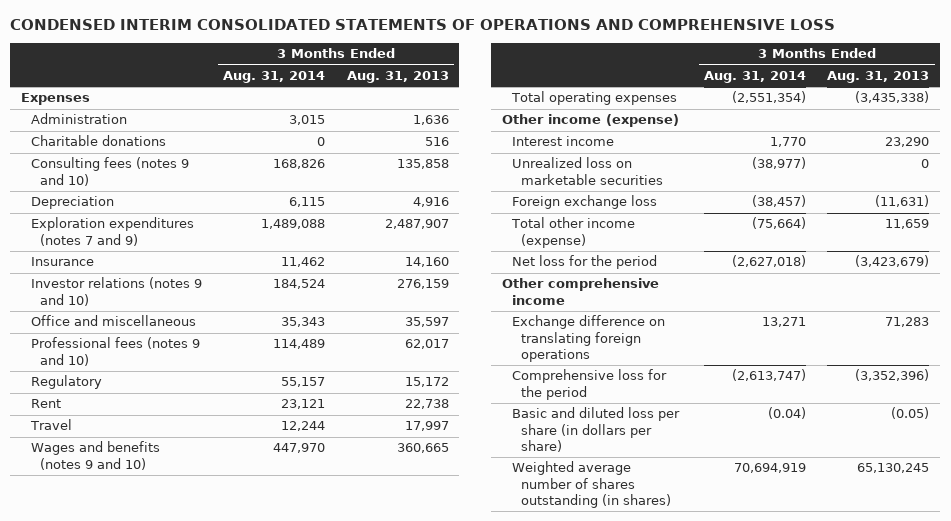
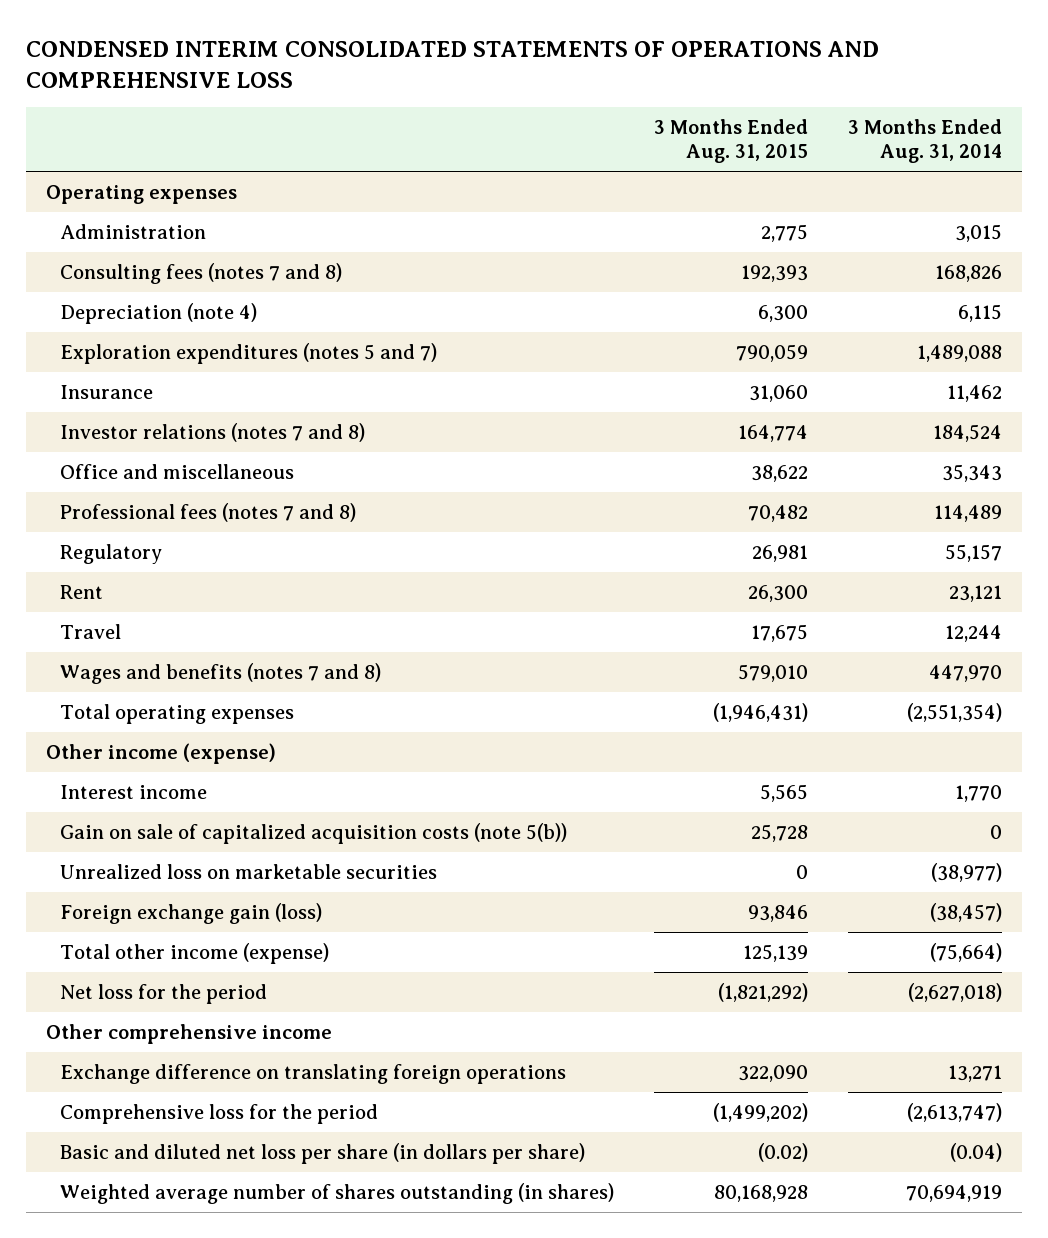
- | 3 Months Ended Aug. 31, 2014 | 3 Months Ended Aug. 31, 2013
+ | 3 Months Ended Aug. 31, 2015 | 3 Months Ended Aug. 31, 2014
- Expenses
+ Operating expenses
- Charitable donations | 0 | 516
- Consulting fees (notes 9 and 10) | 168,826 | 135,858
- Depreciation | 6,115 | 4,916
- Exploration expenditures (notes 7 and 9) | 1,489,088 | 2,487,907
+ Consulting fees (notes 7 and 8) | 192,393 | 168,826
+ Depreciation (note 4) | 6,300 | 6,115
+ Exploration expenditures (notes 5 and 7) | 790,059 | 1,489,088
- Investor relations (notes 9 and 10) | 184,524 | 276,159
+ Investor relations (notes 7 and 8) | 164,774 | 184,524
- Professional fees (notes 9 and 10) | 114,489 | 62,017
+ Professional fees (notes 7 and 8) | 70,482 | 114,489
- Wages and benefits (notes 9 and 10) | 447,970 | 360,665
+ Wages and benefits (notes 7 and 8) | 579,010 | 447,970
+ Gain on sale of capitalized acquisition costs (note 5(b)) | 25,728 | 0
- Foreign exchange loss | (38,457) | (11,631)
+ Foreign exchange gain (loss) | 93,846 | (38,457)
- Basic and diluted loss per share (in dollars per share) | (0.04) | (0.05)
+ Basic and diluted net loss per share (in dollars per share) | (0.02) | (0.04)

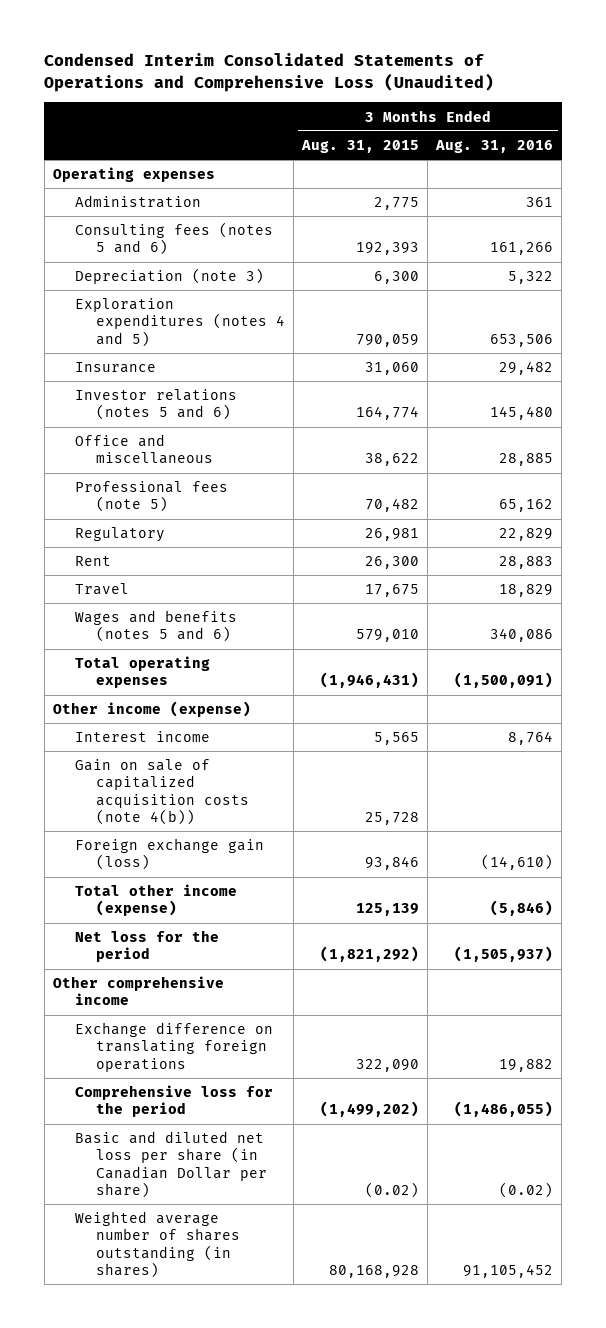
- CONDENSED INTERIM CONSOLIDATED STATEMENTS OF OPERATIONS AND COMPREHENSIVE LOSS
+ Condensed Interim Consolidated Statements of Operations and Comprehensive Loss (Unaudited)
- | 3 Months Ended Aug. 31, 2015 | 3 Months Ended Aug. 31, 2014
+ | 3 Months Ended Aug. 31, 2015 | 3 Months Ended Aug. 31, 2016
- Consulting fees (notes 7 and 8) | 192,393 | 168,826
- Depreciation (note 4) | 6,300 | 6,115
- Exploration expenditures (notes 5 and 7) | 790,059 | 1,489,088
+ Consulting fees (notes 5 and 6) | 192,393 | 161,266
+ Depreciation (note 3) | 6,300 | 5,322
+ Exploration expenditures (notes 4 and 5) | 790,059 | 653,506
- Investor relations (notes 7 and 8) | 164,774 | 184,524
+ Investor relations (notes 5 and 6) | 164,774 | 145,480
- Professional fees (notes 7 and 8) | 70,482 | 114,489
+ Professional fees (note 5) | 70,482 | 65,162
- Wages and benefits (notes 7 and 8) | 579,010 | 447,970
+ Wages and benefits (notes 5 and 6) | 579,010 | 340,086
- Gain on sale of capitalized acquisition costs (note 5(b)) | 25,728 | 0
- Unrealized loss on marketable securities | 0 | (38,977)
+ Gain on sale of capitalized acquisition costs (note 4(b)) | 25,728 |
- Basic and diluted net loss per share (in dollars per share) | (0.02) | (0.04)
+ Basic and diluted net loss per share (in Canadian Dollar per share) | (0.02) | (0.02)

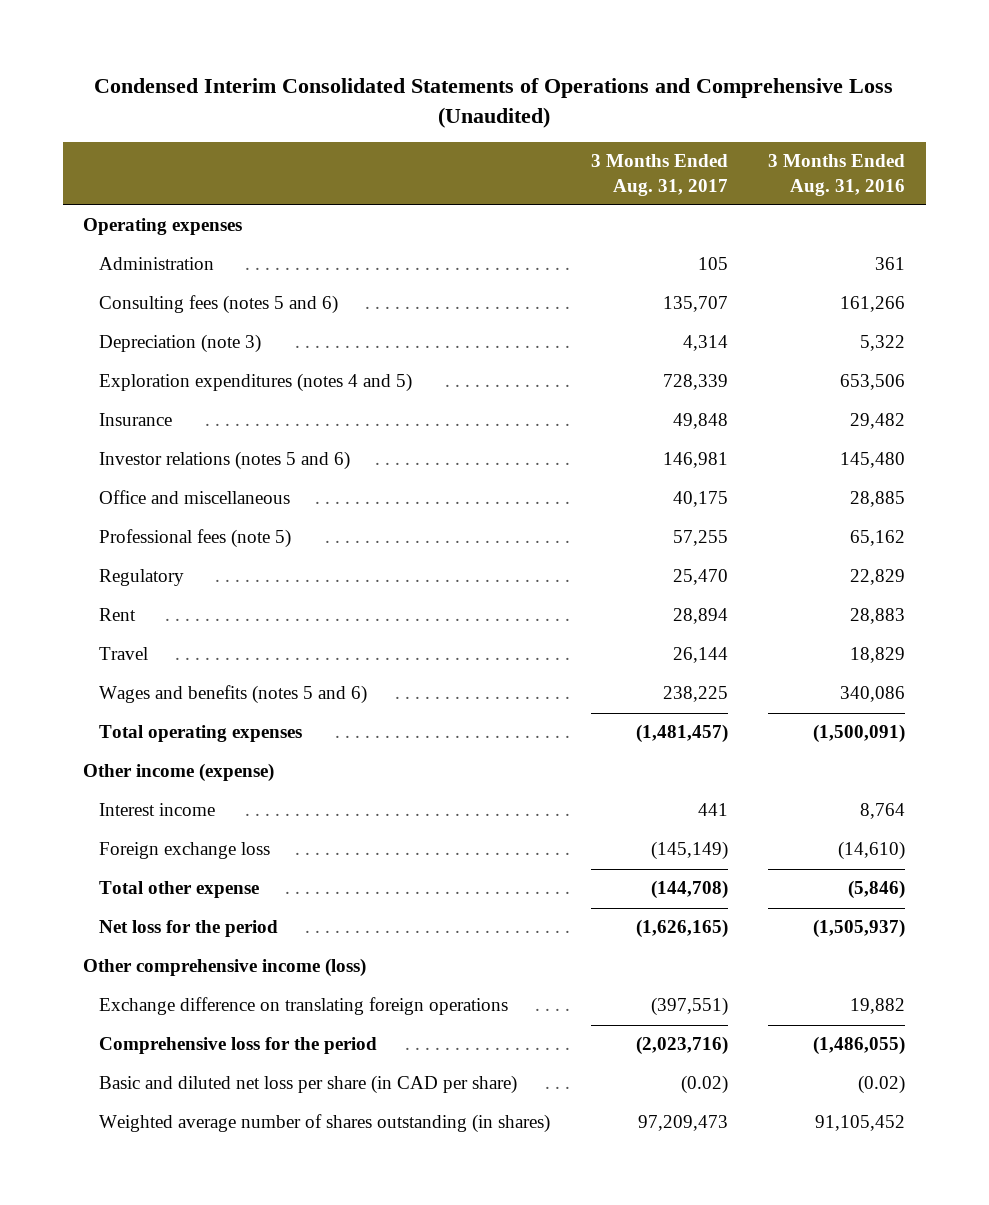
- | 3 Months Ended Aug. 31, 2015 | 3 Months Ended Aug. 31, 2016
+ | 3 Months Ended Aug. 31, 2017 | 3 Months Ended Aug. 31, 2016
- Gain on sale of capitalized acquisition costs (note 4(b)) | 25,728 |
- Foreign exchange gain (loss) | 93,846 | (14,610)
- Total other income (expense) | 125,139 | (5,846)
+ Foreign exchange loss | (145,149) | (14,610)
+ Total other expense | (144,708) | (5,846)
- Other comprehensive income
+ Other comprehensive income (loss)
- Basic and diluted net loss per share (in Canadian Dollar per share) | (0.02) | (0.02)
+ Basic and diluted net loss per share (in CAD per share) | (0.02) | (0.02)

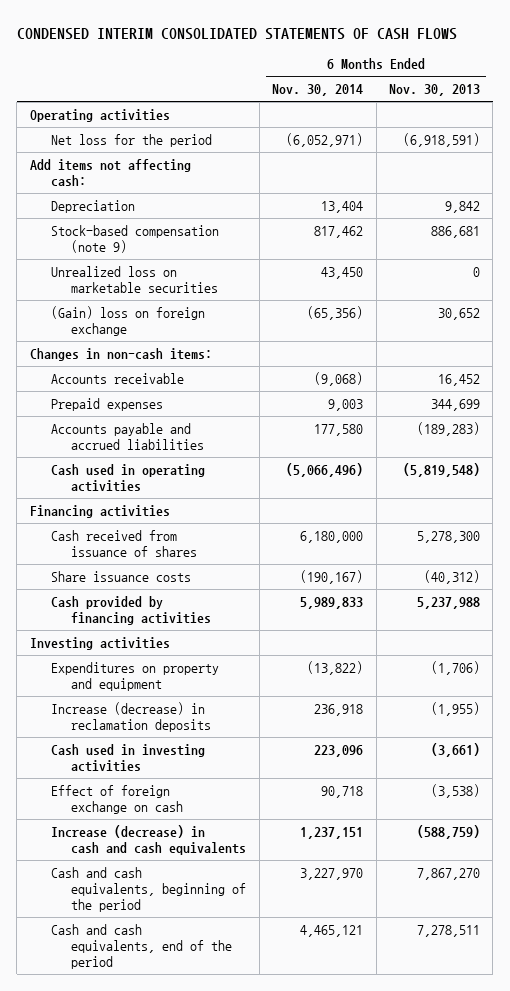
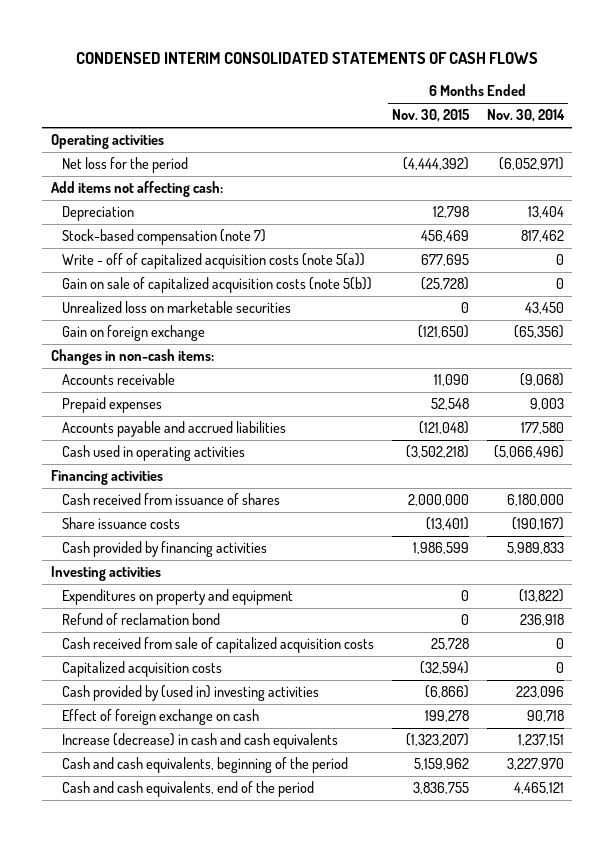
- | 6 Months Ended Nov. 30, 2014 | 6 Months Ended Nov. 30, 2013
+ | 6 Months Ended Nov. 30, 2015 | 6 Months Ended Nov. 30, 2014
- Stock-based compensation (note 9) | 817,462 | 886,681
+ Stock-based compensation (note 7) | 456,469 | 817,462
+ Write - off of capitalized acquisition costs (note 5(a)) | 677,695 | 0
+ Gain on sale of capitalized acquisition costs (note 5(b)) | (25,728) | 0
- (Gain) loss on foreign exchange | (65,356) | 30,652
+ Gain on foreign exchange | (121,650) | (65,356)
- Increase (decrease) in reclamation deposits | 236,918 | (1,955)
- Cash used in investing activities | 223,096 | (3,661)
+ Refund of reclamation bond | 0 | 236,918
+ Cash received from sale of capitalized acquisition costs | 25,728 | 0
+ Capitalized acquisition costs | (32,594) | 0
+ Cash provided by (used in) investing activities | (6,866) | 223,096

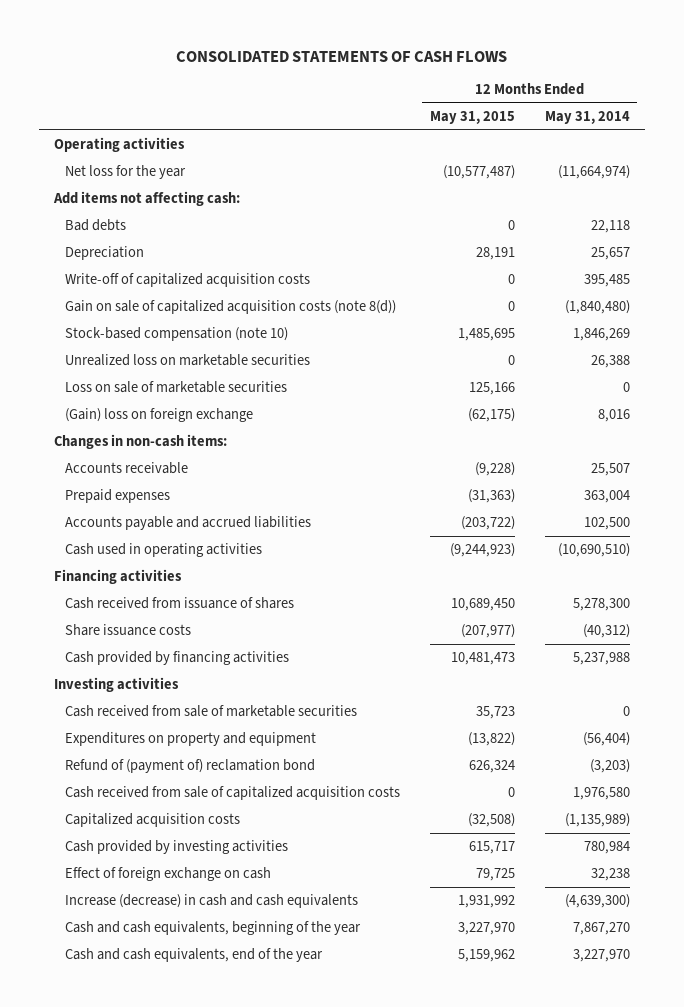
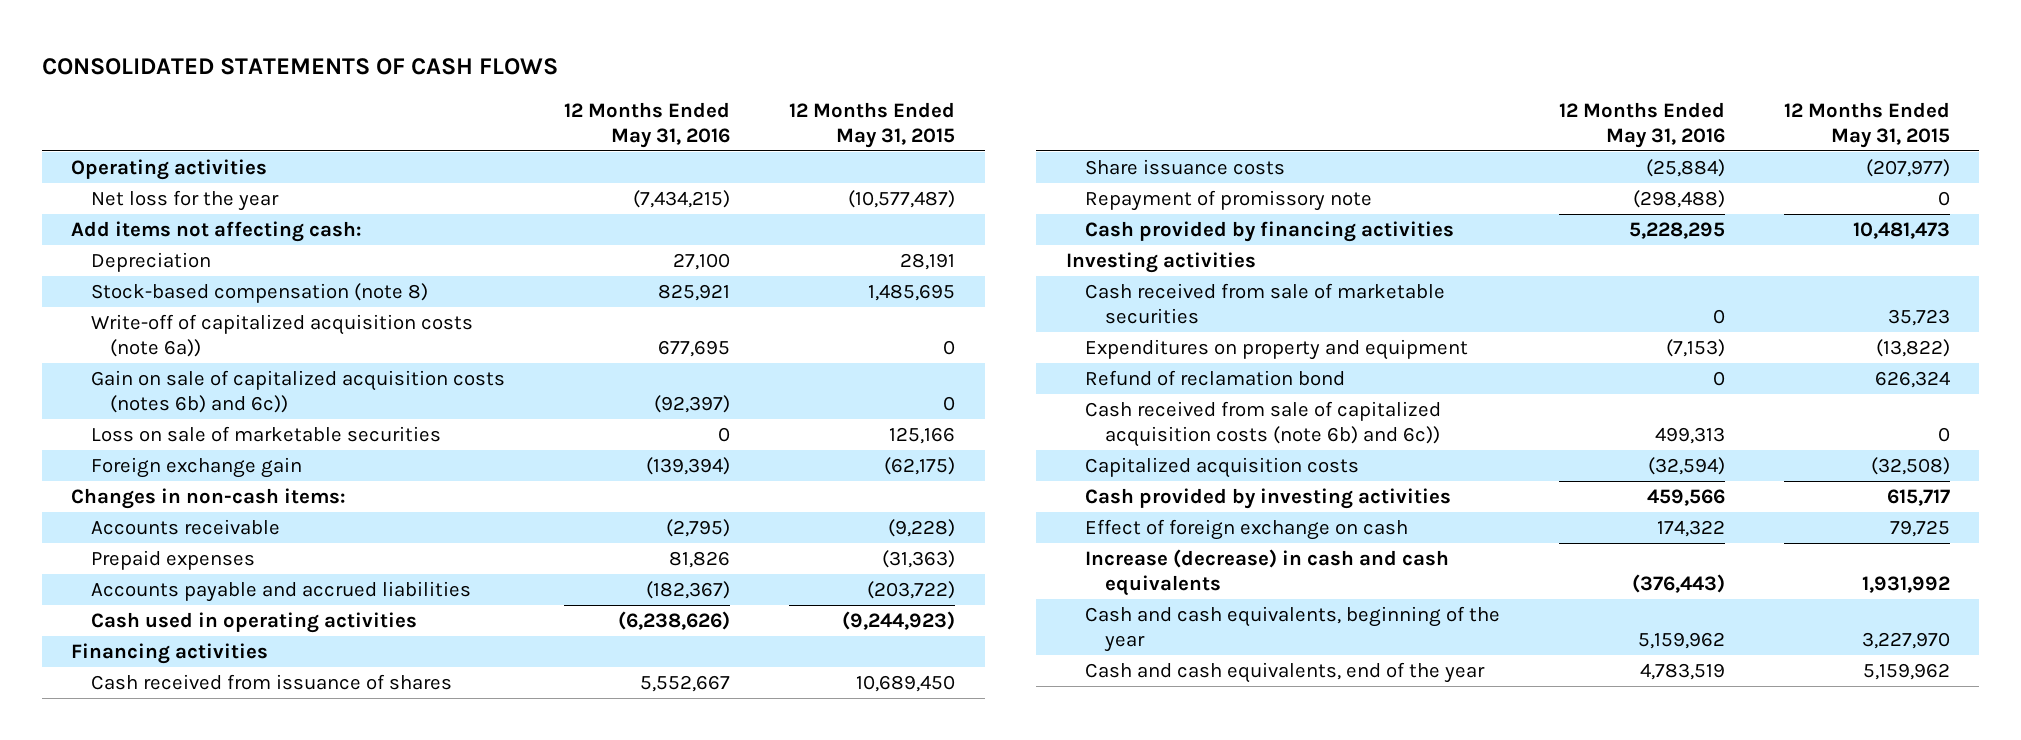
- | 12 Months Ended May 31, 2015 | 12 Months Ended May 31, 2014
+ | 12 Months Ended May 31, 2016 | 12 Months Ended May 31, 2015
- Bad debts | 0 | 22,118
- Write-off of capitalized acquisition costs | 0 | 395,485
- Gain on sale of capitalized acquisition costs (note 8(d)) | 0 | (1,840,480)
- Stock-based compensation (note 10) | 1,485,695 | 1,846,269
- Unrealized loss on marketable securities | 0 | 26,388
+ Stock-based compensation (note 8) | 825,921 | 1,485,695
+ Write-off of capitalized acquisition costs (note 6a)) | 677,695 | 0
+ Gain on sale of capitalized acquisition costs (notes 6b) and 6c)) | (92,397) | 0
- (Gain) loss on foreign exchange | (62,175) | 8,016
+ Foreign exchange gain | (139,394) | (62,175)
+ Repayment of promissory note | (298,488) | 0
- Refund of (payment of) reclamation bond | 626,324 | (3,203)
- Cash received from sale of capitalized acquisition costs | 0 | 1,976,580
+ Refund of reclamation bond | 0 | 626,324
+ Cash received from sale of capitalized acquisition costs (note 6b) and 6c)) | 499,313 | 0

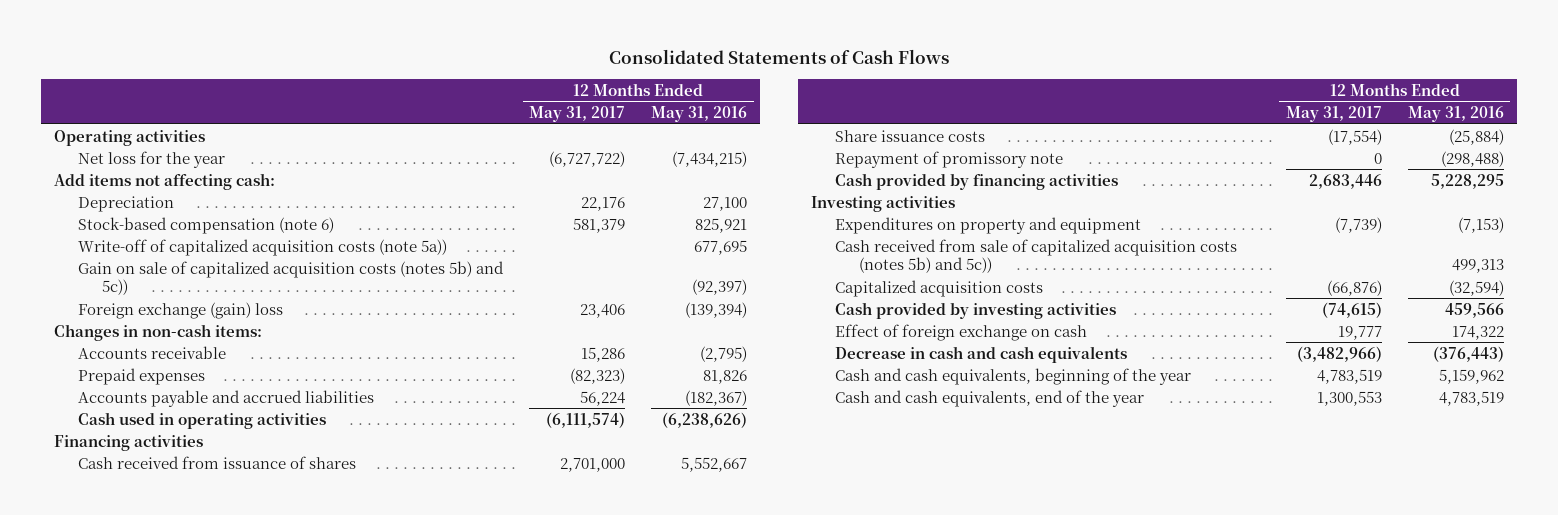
- CONSOLIDATED STATEMENTS OF CASH FLOWS
+ Consolidated Statements of Cash Flows
- | 12 Months Ended May 31, 2016 | 12 Months Ended May 31, 2015
+ | 12 Months Ended May 31, 2017 | 12 Months Ended May 31, 2016
- Stock-based compensation (note 8) | 825,921 | 1,485,695
- Write-off of capitalized acquisition costs (note 6a)) | 677,695 | 0
- Gain on sale of capitalized acquisition costs (notes 6b) and 6c)) | (92,397) | 0
- Loss on sale of marketable securities | 0 | 125,166
- Foreign exchange gain | (139,394) | (62,175)
+ Stock-based compensation (note 6) | 581,379 | 825,921
+ Write-off of capitalized acquisition costs (note 5a)) | | 677,695
+ Gain on sale of capitalized acquisition costs (notes 5b) and 5c)) | | (92,397)
+ Foreign exchange (gain) loss | 23,406 | (139,394)
- Cash received from sale of marketable securities | 0 | 35,723
- Refund of reclamation bond | 0 | 626,324
- Cash received from sale of capitalized acquisition costs (note 6b) and 6c)) | 499,313 | 0
+ Cash received from sale of capitalized acquisition costs (notes 5b) and 5c)) | | 499,313
- Increase (decrease) in cash and cash equivalents | (376,443) | 1,931,992
+ Decrease in cash and cash equivalents | (3,482,966) | (376,443)

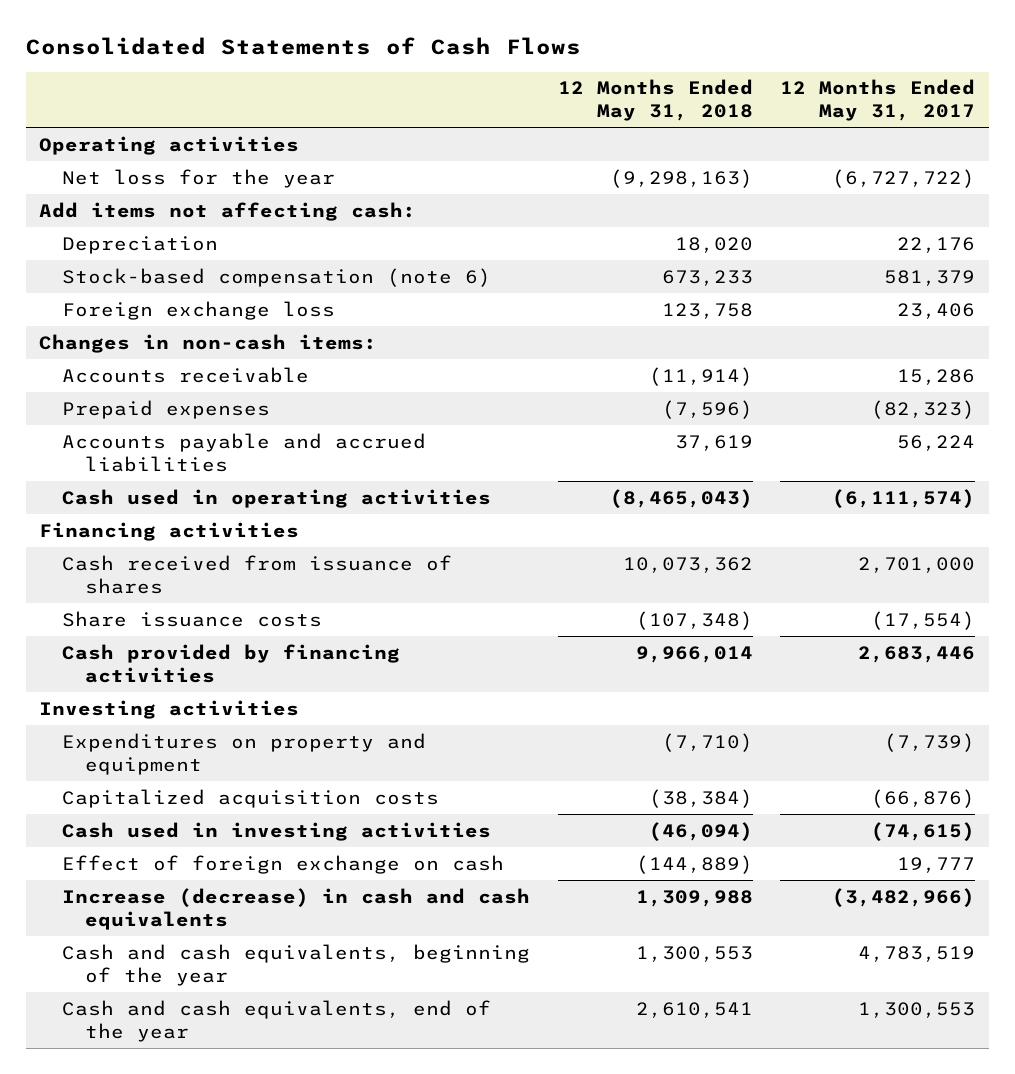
- | 12 Months Ended May 31, 2017 | 12 Months Ended May 31, 2016
+ | 12 Months Ended May 31, 2018 | 12 Months Ended May 31, 2017
- Write-off of capitalized acquisition costs (note 5a)) | | 677,695
- Gain on sale of capitalized acquisition costs (notes 5b) and 5c)) | | (92,397)
- Foreign exchange (gain) loss | 23,406 | (139,394)
+ Foreign exchange loss | 123,758 | 23,406
- Repayment of promissory note | 0 | (298,488)
- Cash received from sale of capitalized acquisition costs (notes 5b) and 5c)) | | 499,313
- Cash provided by investing activities | (74,615) | 459,566
+ Cash used in investing activities | (46,094) | (74,615)
- Decrease in cash and cash equivalents | (3,482,966) | (376,443)
+ Increase (decrease) in cash and cash equivalents | 1,309,988 | (3,482,966)

